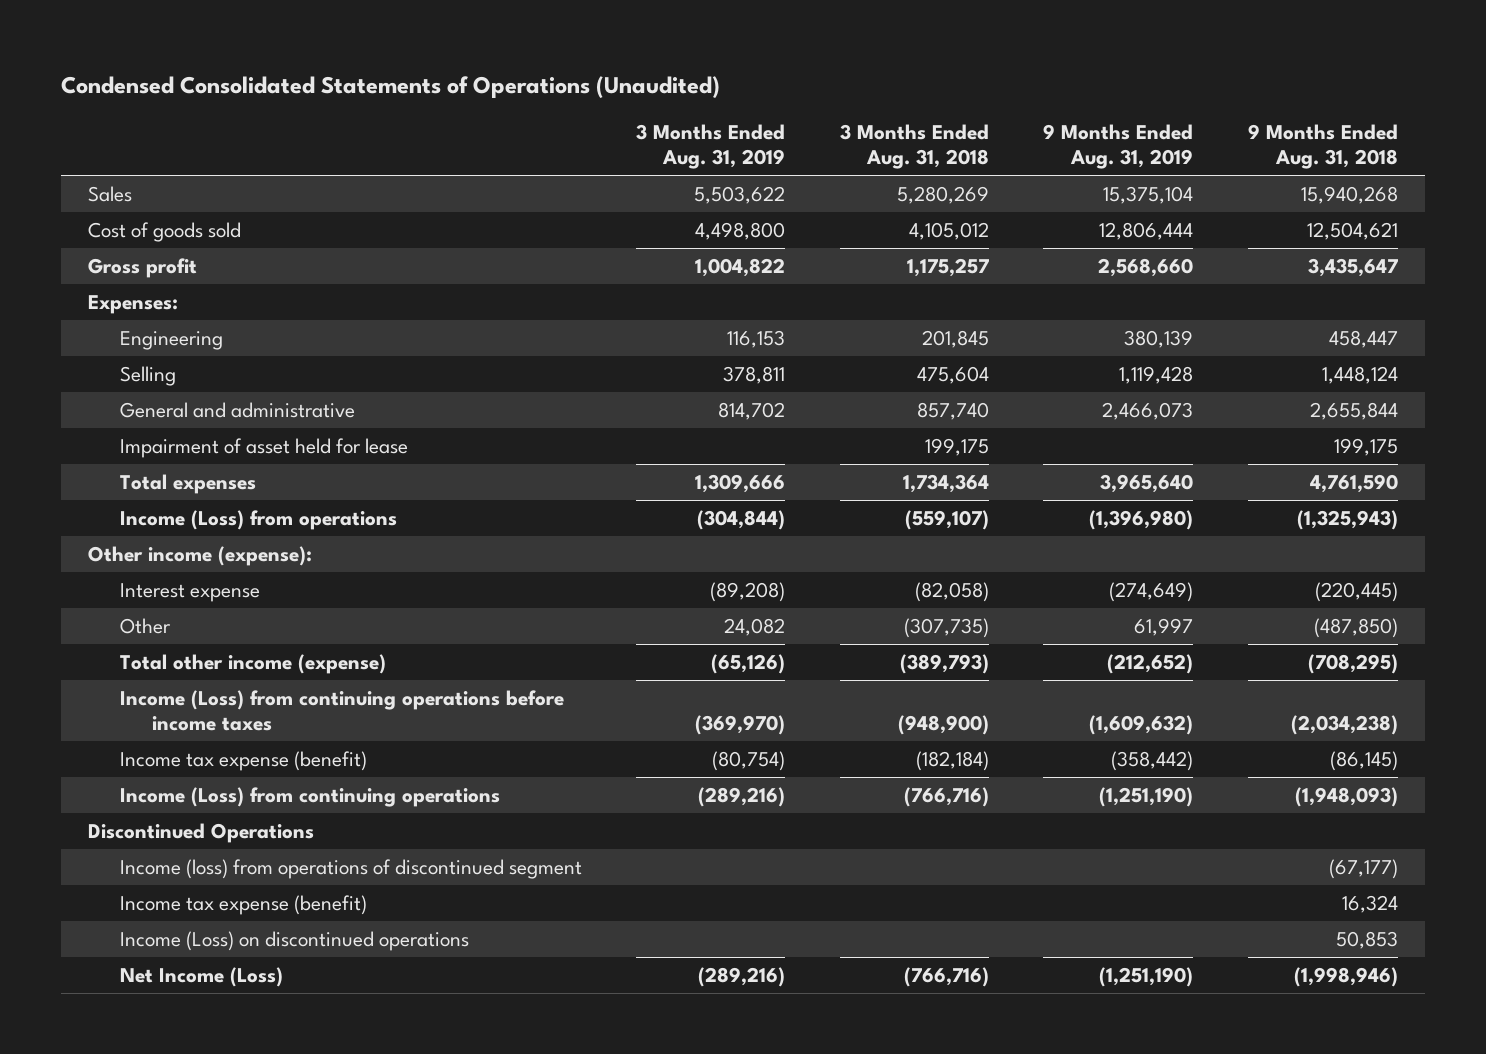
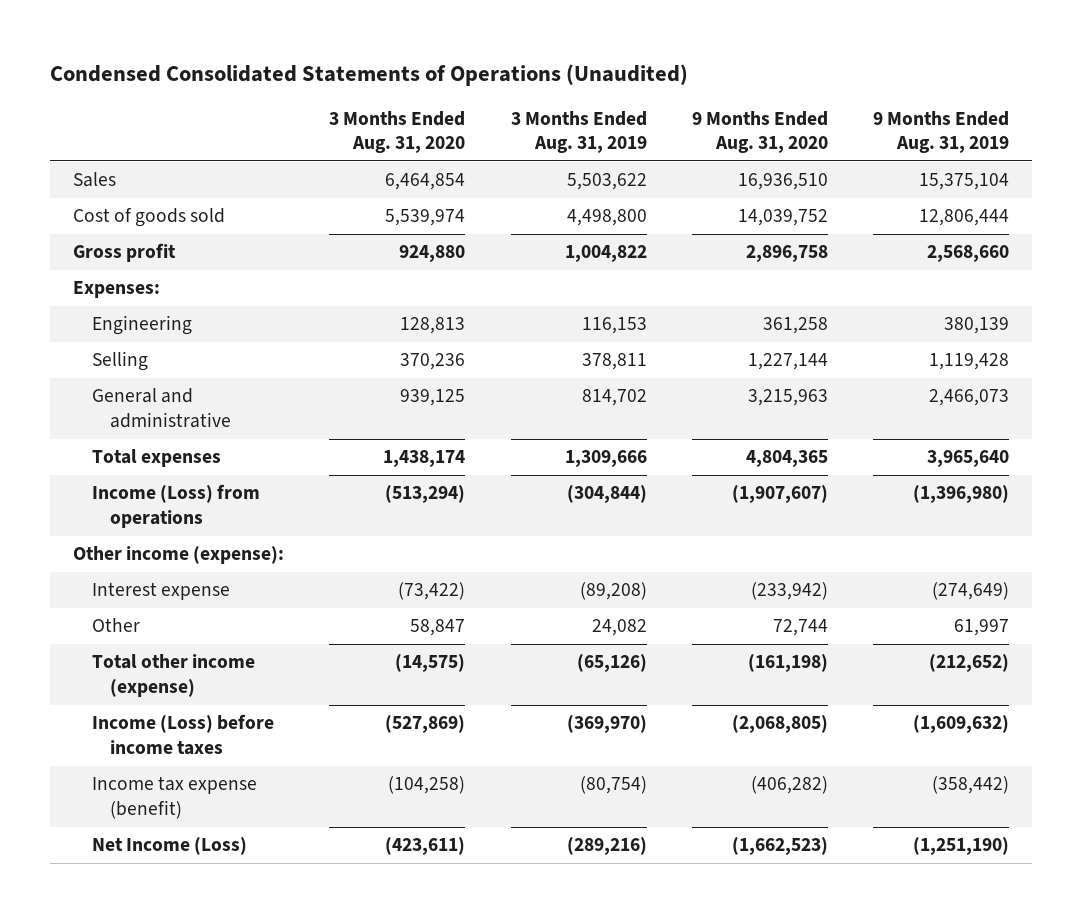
- | 3 Months Ended Aug. 31, 2019 | 3 Months Ended Aug. 31, 2018 | 9 Months Ended Aug. 31, 2019 | 9 Months Ended Aug. 31, 2018
+ | 3 Months Ended Aug. 31, 2020 | 3 Months Ended Aug. 31, 2019 | 9 Months Ended Aug. 31, 2020 | 9 Months Ended Aug. 31, 2019
- Impairment of asset held for lease | | 199,175 | | 199,175
- Income (Loss) from continuing operations before income taxes | (369,970) | (948,900) | (1,609,632) | (2,034,238)
+ Income (Loss) before income taxes | (527,869) | (369,970) | (2,068,805) | (1,609,632)
- Income (Loss) from continuing operations | (289,216) | (766,716) | (1,251,190) | (1,948,093)
- Discontinued Operations
- Income (loss) from operations of discontinued segment | | | | (67,177)
- Income tax expense (benefit) | | | | 16,324
- Income (Loss) on discontinued operations | | | | 50,853

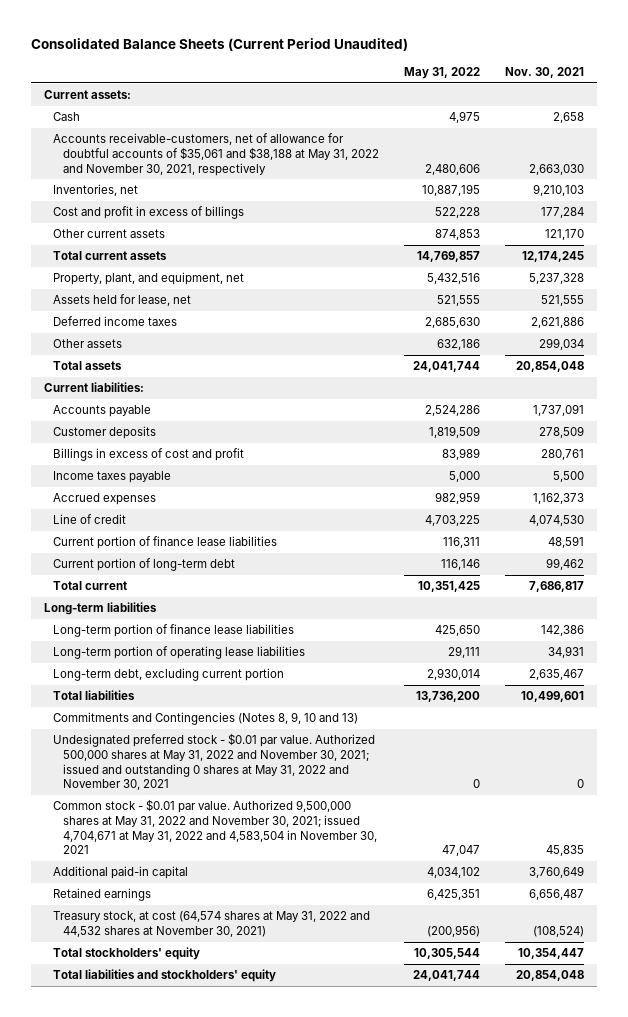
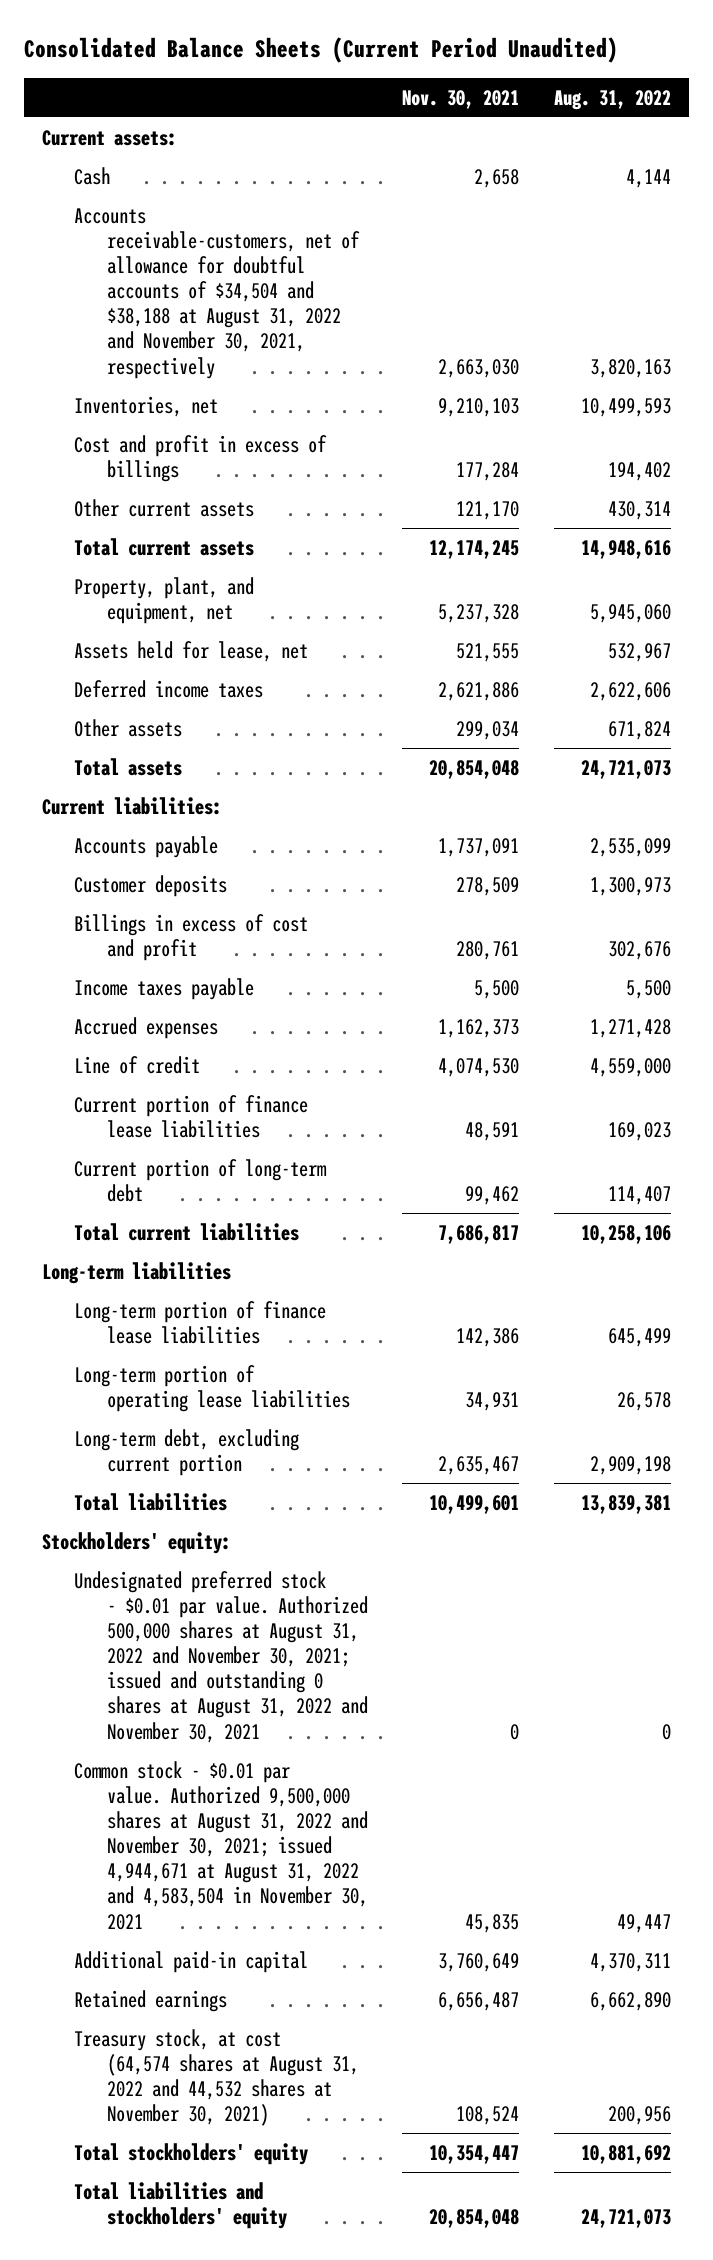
- | May 31, 2022 | Nov. 30, 2021
+ | Nov. 30, 2021 | Aug. 31, 2022
- Accounts receivable-customers, net of allowance for doubtful accounts of $35,061 and $38,188 at May 31, 2022 and November 30, 2021, respectively | 2,480,606 | 2,663,030
+ Accounts receivable-customers, net of allowance for doubtful accounts of $34,504 and $38,188 at August 31, 2022 and November 30, 2021, respectively | 2,663,030 | 3,820,163
- Total current | 10,351,425 | 7,686,817
+ Total current liabilities | 7,686,817 | 10,258,106
- Commitments and Contingencies (Notes 8, 9, 10 and 13)
- Undesignated preferred stock - $0.01 par value. Authorized 500,000 shares at May 31, 2022 and November 30, 2021; issued and outstanding 0 shares at May 31, 2022 and November 30, 2021 | 0 | 0
- Common stock - $0.01 par value. Authorized 9,500,000 shares at May 31, 2022 and November 30, 2021; issued 4,704,671 at May 31, 2022 and 4,583,504 in November 30, 2021 | 47,047 | 45,835
+ Stockholders' equity:
+ Undesignated preferred stock - $0.01 par value. Authorized 500,000 shares at August 31, 2022 and November 30, 2021; issued and outstanding 0 shares at August 31, 2022 and November 30, 2021 | 0 | 0
+ Common stock - $0.01 par value. Authorized 9,500,000 shares at August 31, 2022 and November 30, 2021; issued 4,944,671 at August 31, 2022 and 4,583,504 in November 30, 2021 | 45,835 | 49,447
- Treasury stock, at cost (64,574 shares at May 31, 2022 and 44,532 shares at November 30, 2021) | (200,956) | (108,524)
+ Treasury stock, at cost (64,574 shares at August 31, 2022 and 44,532 shares at November 30, 2021) | 108,524 | 200,956

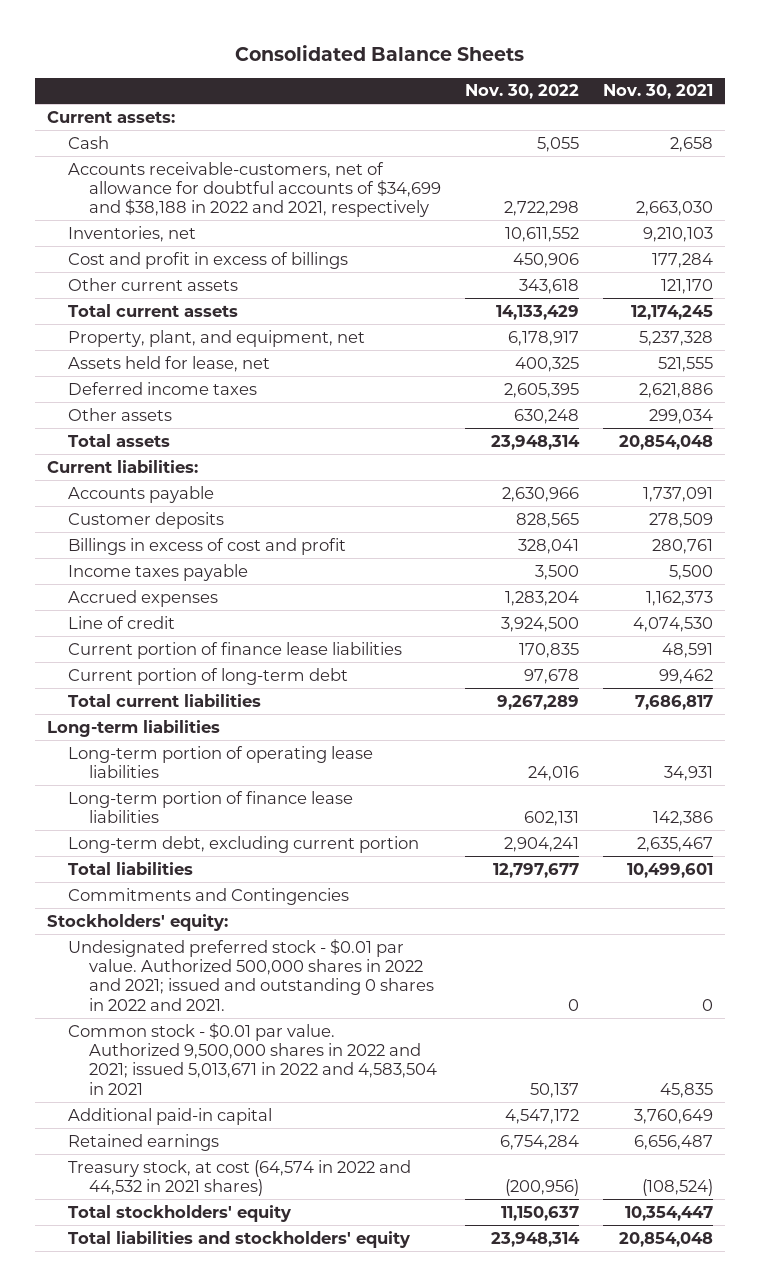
- Consolidated Balance Sheets (Current Period Unaudited)
+ Consolidated Balance Sheets
- | Nov. 30, 2021 | Aug. 31, 2022
+ | Nov. 30, 2022 | Nov. 30, 2021
- Accounts receivable-customers, net of allowance for doubtful accounts of $34,504 and $38,188 at August 31, 2022 and November 30, 2021, respectively | 2,663,030 | 3,820,163
+ Accounts receivable-customers, net of allowance for doubtful accounts of $34,699 and $38,188 in 2022 and 2021, respectively | 2,722,298 | 2,663,030
moved down: Long-term portion of finance lease liabilities | 602,131 | 142,386
+ Commitments and Contingencies
- Undesignated preferred stock - $0.01 par value. Authorized 500,000 shares at August 31, 2022 and November 30, 2021; issued and outstanding 0 shares at August 31, 2022 and November 30, 2021 | 0 | 0
- Common stock - $0.01 par value. Authorized 9,500,000 shares at August 31, 2022 and November 30, 2021; issued 4,944,671 at August 31, 2022 and 4,583,504 in November 30, 2021 | 45,835 | 49,447
+ Undesignated preferred stock - $0.01 par value. Authorized 500,000 shares in 2022 and 2021; issued and outstanding 0 shares in 2022 and 2021. | 0 | 0
+ Common stock - $0.01 par value. Authorized 9,500,000 shares in 2022 and 2021; issued 5,013,671 in 2022 and 4,583,504 in 2021 | 50,137 | 45,835
- Treasury stock, at cost (64,574 shares at August 31, 2022 and 44,532 shares at November 30, 2021) | 108,524 | 200,956
+ Treasury stock, at cost (64,574 in 2022 and 44,532 in 2021 shares) | (200,956) | (108,524)

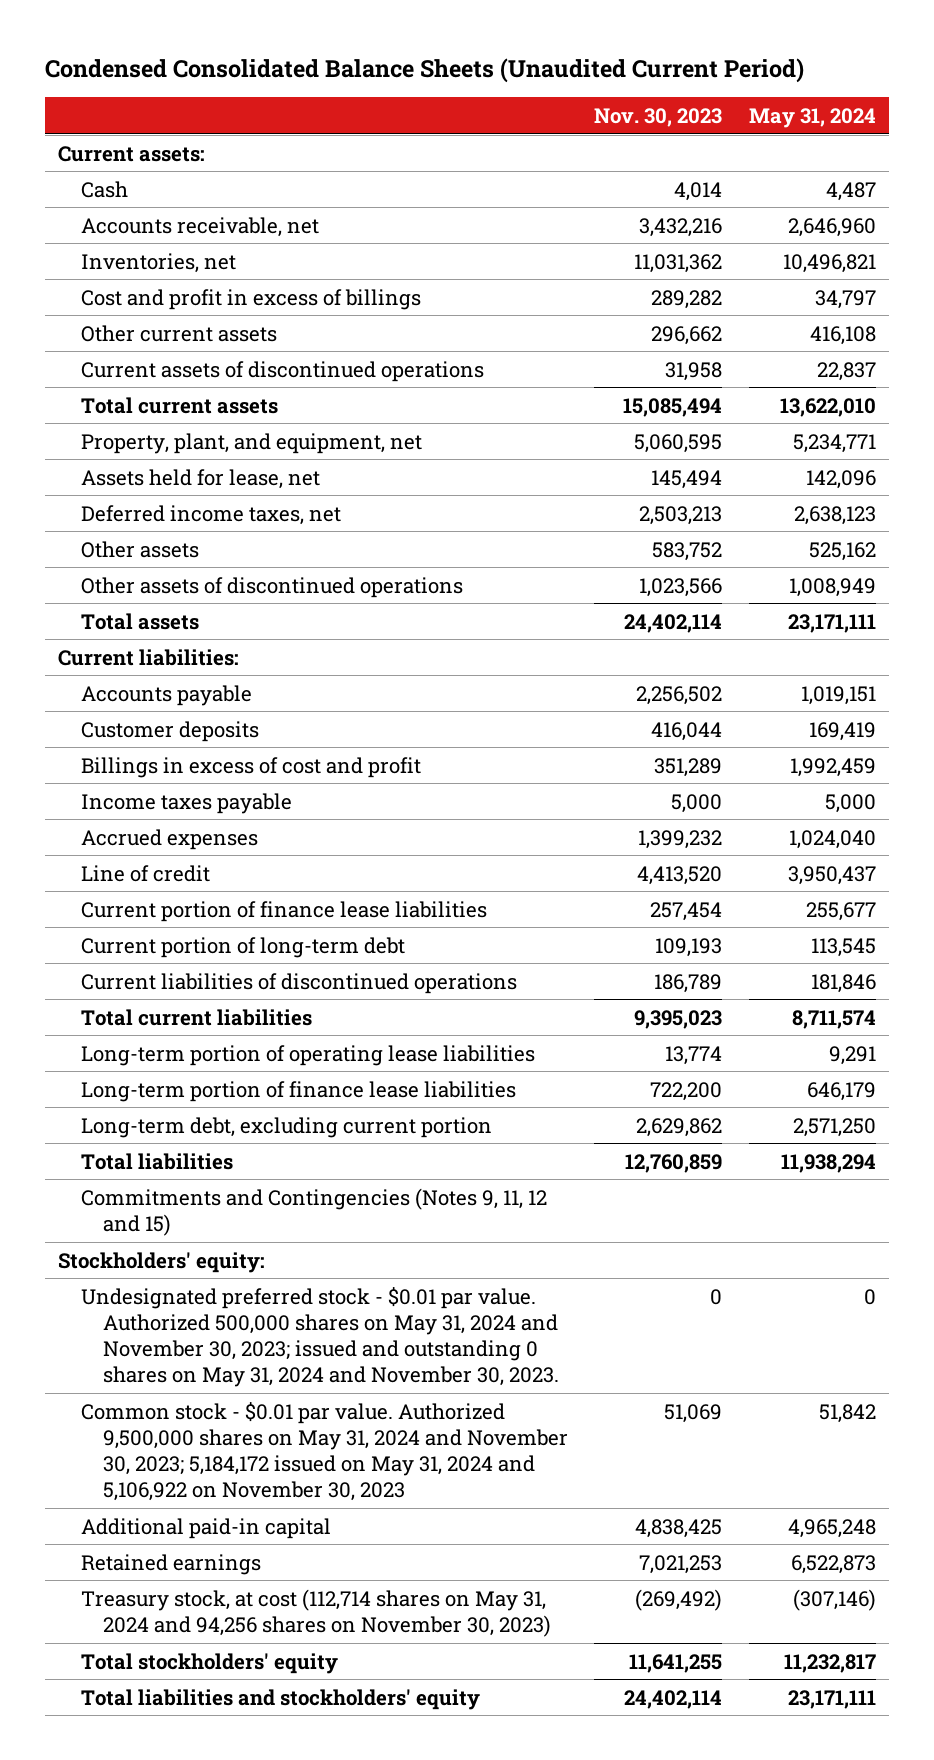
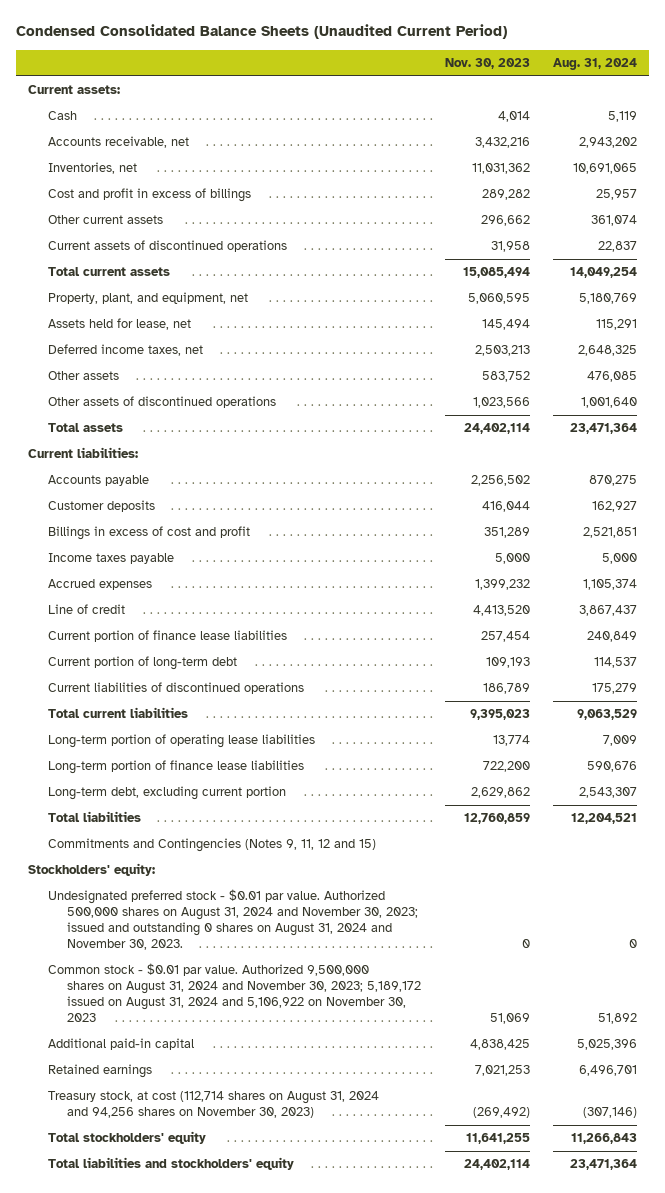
- | Nov. 30, 2023 | May 31, 2024
+ | Nov. 30, 2023 | Aug. 31, 2024
- Undesignated preferred stock - $0.01 par value. Authorized 500,000 shares on May 31, 2024 and November 30, 2023; issued and outstanding 0 shares on May 31, 2024 and November 30, 2023. | 0 | 0
- Common stock - $0.01 par value. Authorized 9,500,000 shares on May 31, 2024 and November 30, 2023; 5,184,172 issued on May 31, 2024 and 5,106,922 on November 30, 2023 | 51,069 | 51,842
+ Undesignated preferred stock - $0.01 par value. Authorized 500,000 shares on August 31, 2024 and November 30, 2023; issued and outstanding 0 shares on August 31, 2024 and November 30, 2023. | 0 | 0
+ Common stock - $0.01 par value. Authorized 9,500,000 shares on August 31, 2024 and November 30, 2023; 5,189,172 issued on August 31, 2024 and 5,106,922 on November 30, 2023 | 51,069 | 51,892
- Treasury stock, at cost (112,714 shares on May 31, 2024 and 94,256 shares on November 30, 2023) | (269,492) | (307,146)
+ Treasury stock, at cost (112,714 shares on August 31, 2024 and 94,256 shares on November 30, 2023) | (269,492) | (307,146)

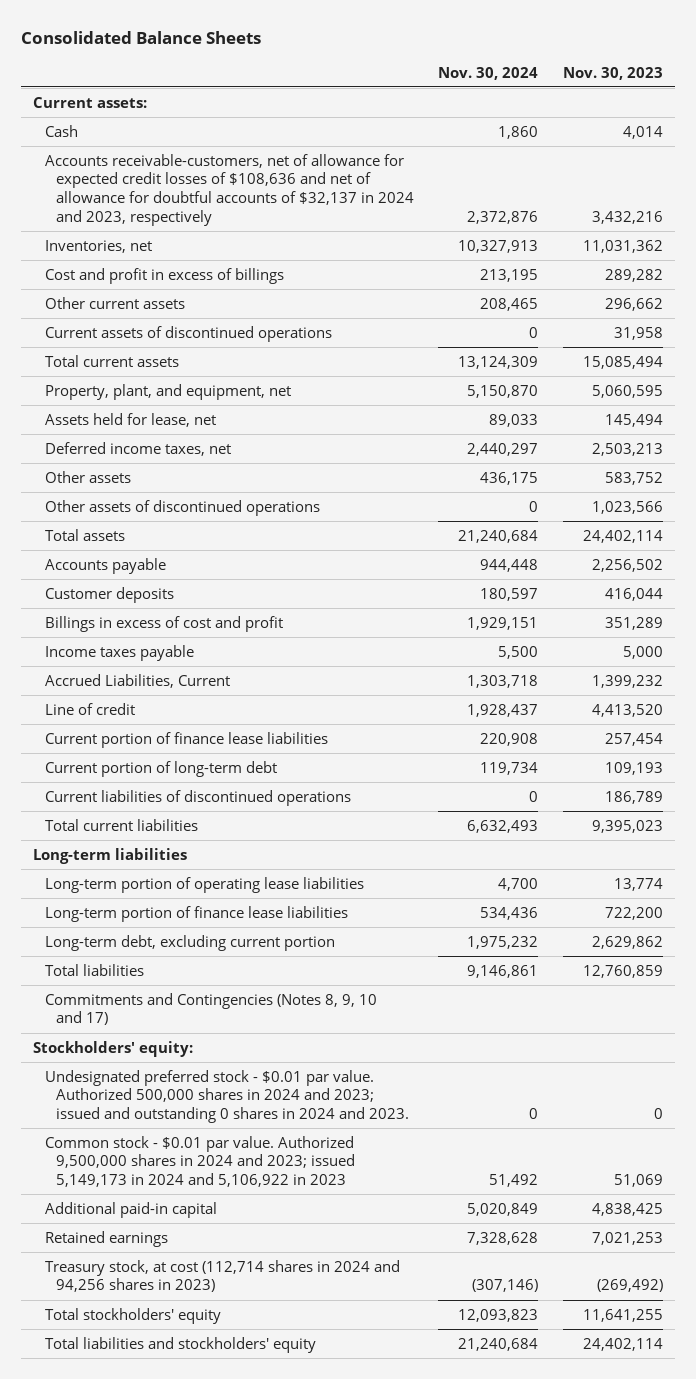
- Condensed Consolidated Balance Sheets (Unaudited Current Period)
+ Consolidated Balance Sheets
- | Nov. 30, 2023 | Aug. 31, 2024
+ | Nov. 30, 2024 | Nov. 30, 2023
- Accounts receivable, net | 3,432,216 | 2,943,202
+ Accounts receivable-customers, net of allowance for expected credit losses of $108,636 and net of allowance for doubtful accounts of $32,137 in 2024 and 2023, respectively | 2,372,876 | 3,432,216
- Current liabilities:
- Accrued expenses | 1,399,232 | 1,105,374
+ Accrued Liabilities, Current | 1,303,718 | 1,399,232
+ Long-term liabilities
- Commitments and Contingencies (Notes 9, 11, 12 and 15)
+ Commitments and Contingencies (Notes 8, 9, 10 and 17)
- Undesignated preferred stock - $0.01 par value. Authorized 500,000 shares on August 31, 2024 and November 30, 2023; issued and outstanding 0 shares on August 31, 2024 and November 30, 2023. | 0 | 0
- Common stock - $0.01 par value. Authorized 9,500,000 shares on August 31, 2024 and November 30, 2023; 5,189,172 issued on August 31, 2024 and 5,106,922 on November 30, 2023 | 51,069 | 51,892
+ Undesignated preferred stock - $0.01 par value. Authorized 500,000 shares in 2024 and 2023; issued and outstanding 0 shares in 2024 and 2023. | 0 | 0
+ Common stock - $0.01 par value. Authorized 9,500,000 shares in 2024 and 2023; issued 5,149,173 in 2024 and 5,106,922 in 2023 | 51,492 | 51,069
- Treasury stock, at cost (112,714 shares on August 31, 2024 and 94,256 shares on November 30, 2023) | (269,492) | (307,146)
+ Treasury stock, at cost (112,714 shares in 2024 and 94,256 shares in 2023) | (307,146) | (269,492)

